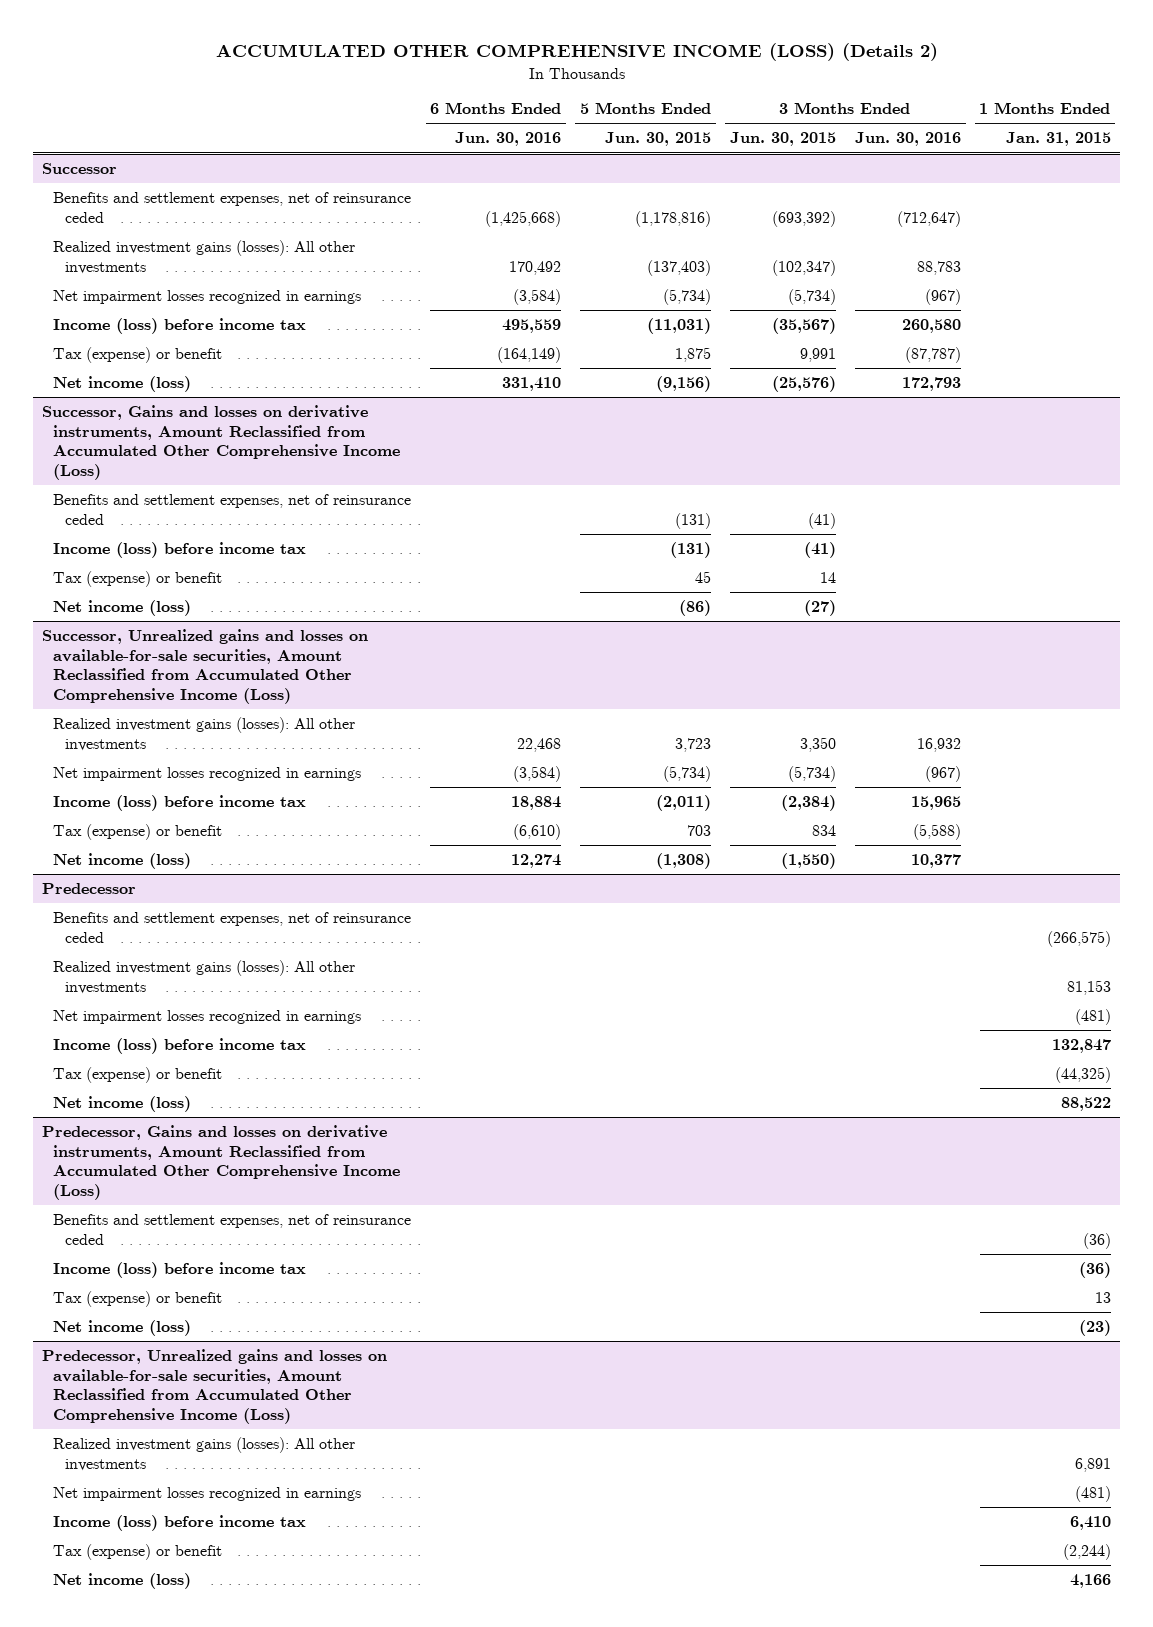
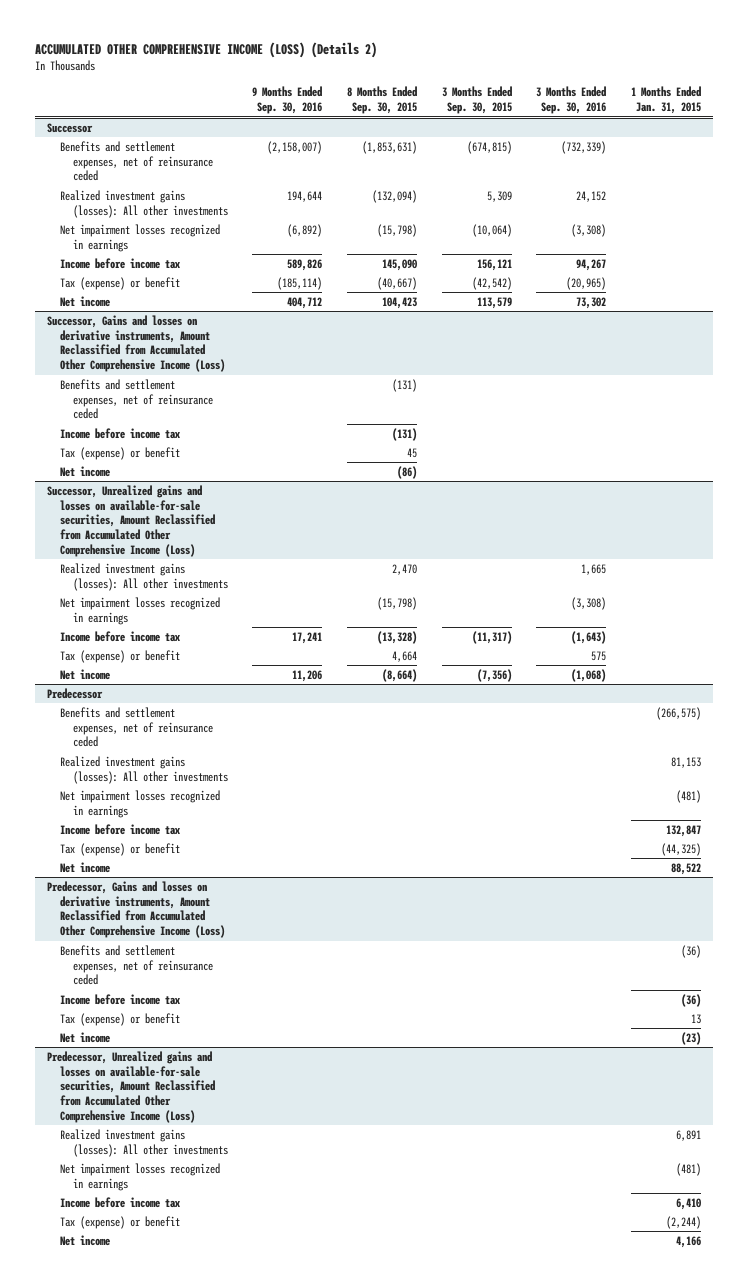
- | 6 Months Ended Jun. 30, 2016 | 5 Months Ended Jun. 30, 2015 | 3 Months Ended Jun. 30, 2015 | 3 Months Ended Jun. 30, 2016 | 1 Months Ended Jan. 31, 2015
+ | 9 Months Ended Sep. 30, 2016 | 8 Months Ended Sep. 30, 2015 | 3 Months Ended Sep. 30, 2015 | 3 Months Ended Sep. 30, 2016 | 1 Months Ended Jan. 31, 2015
@ Successor
- Income (loss) before income tax | 495,559 | (11,031) | (35,567) | 260,580 |
+ Income before income tax | 589,826 | 145,090 | 156,121 | 94,267 |
- Net income (loss) | 331,410 | (9,156) | (25,576) | 172,793 |
+ Net income | 404,712 | 104,423 | 113,579 | 73,302 |
@ Successor, Gains and losses on derivative instruments, Amount Reclassified from Accumulated Other Comprehensive Income (Loss)
- Income (loss) before income tax | | (131) | (41) | |
+ Income before income tax | | (131) | | |
- Net income (loss) | | (86) | (27) | |
+ Net income | | (86) | | |
@ Successor, Unrealized gains and losses on available-for-sale securities, Amount Reclassified from Accumulated Other Comprehensive Income (Loss)
- Income (loss) before income tax | 18,884 | (2,011) | (2,384) | 15,965 |
+ Income before income tax | 17,241 | (13,328) | (11,317) | (1,643) |
- Net income (loss) | 12,274 | (1,308) | (1,550) | 10,377 |
+ Net income | 11,206 | (8,664) | (7,356) | (1,068) |
@ Predecessor
- Income (loss) before income tax | | | | | 132,847
+ Income before income tax | | | | | 132,847
- Net income (loss) | | | | | 88,522
+ Net income | | | | | 88,522
@ Predecessor, Gains and losses on derivative instruments, Amount Reclassified from Accumulated Other Comprehensive Income (Loss)
- Income (loss) before income tax | | | | | (36)
+ Income before income tax | | | | | (36)
- Net income (loss) | | | | | (23)
+ Net income | | | | | (23)
@ Predecessor, Unrealized gains and losses on available-for-sale securities, Amount Reclassified from Accumulated Other Comprehensive Income (Loss)
- Income (loss) before income tax | | | | | 6,410
+ Income before income tax | | | | | 6,410
- Net income (loss) | | | | | 4,166
+ Net income | | | | | 4,166

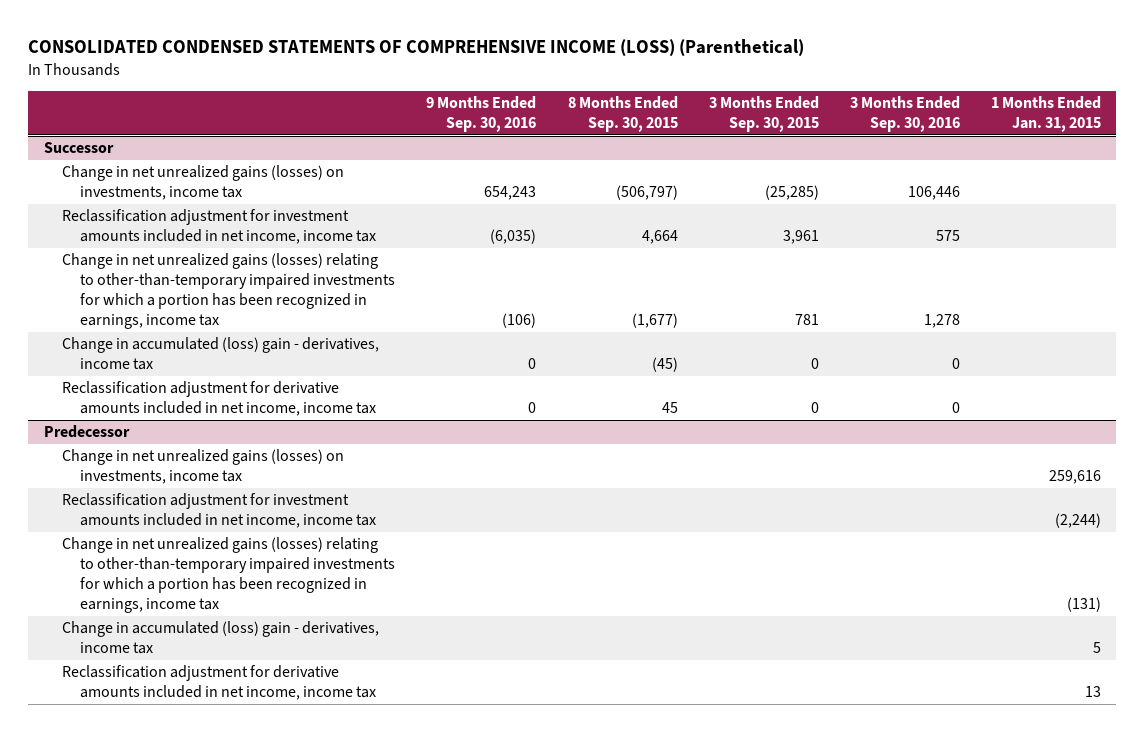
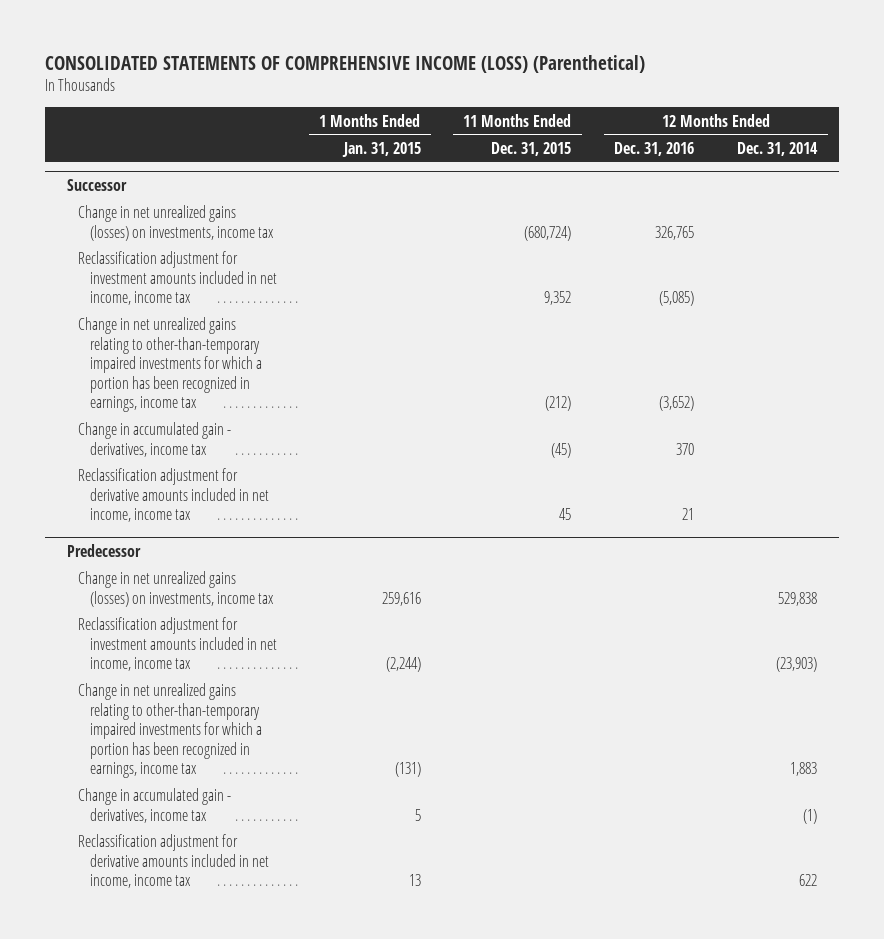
- CONSOLIDATED CONDENSED STATEMENTS OF COMPREHENSIVE INCOME (LOSS) (Parenthetical)
+ CONSOLIDATED STATEMENTS OF COMPREHENSIVE INCOME (LOSS) (Parenthetical)
- | 9 Months Ended Sep. 30, 2016 | 8 Months Ended Sep. 30, 2015 | 3 Months Ended Sep. 30, 2015 | 3 Months Ended Sep. 30, 2016 | 1 Months Ended Jan. 31, 2015
+ | 1 Months Ended Jan. 31, 2015 | 11 Months Ended Dec. 31, 2015 | 12 Months Ended Dec. 31, 2016 | 12 Months Ended Dec. 31, 2014
@ Successor
- Change in net unrealized gains (losses) relating to other-than-temporary impaired investments for which a portion has been recognized in earnings, income tax | (106) | (1,677) | 781 | 1,278 |
- Change in accumulated (loss) gain - derivatives, income tax | 0 | (45) | 0 | 0 |
+ Change in net unrealized gains relating to other-than-temporary impaired investments for which a portion has been recognized in earnings, income tax | | (212) | (3,652) |
+ Change in accumulated gain - derivatives, income tax | | (45) | 370 |
@ Predecessor
- Change in net unrealized gains (losses) relating to other-than-temporary impaired investments for which a portion has been recognized in earnings, income tax | | | | | (131)
- Change in accumulated (loss) gain - derivatives, income tax | | | | | 5
+ Change in net unrealized gains relating to other-than-temporary impaired investments for which a portion has been recognized in earnings, income tax | (131) | | | 1,883
+ Change in accumulated gain - derivatives, income tax | 5 | | | (1)

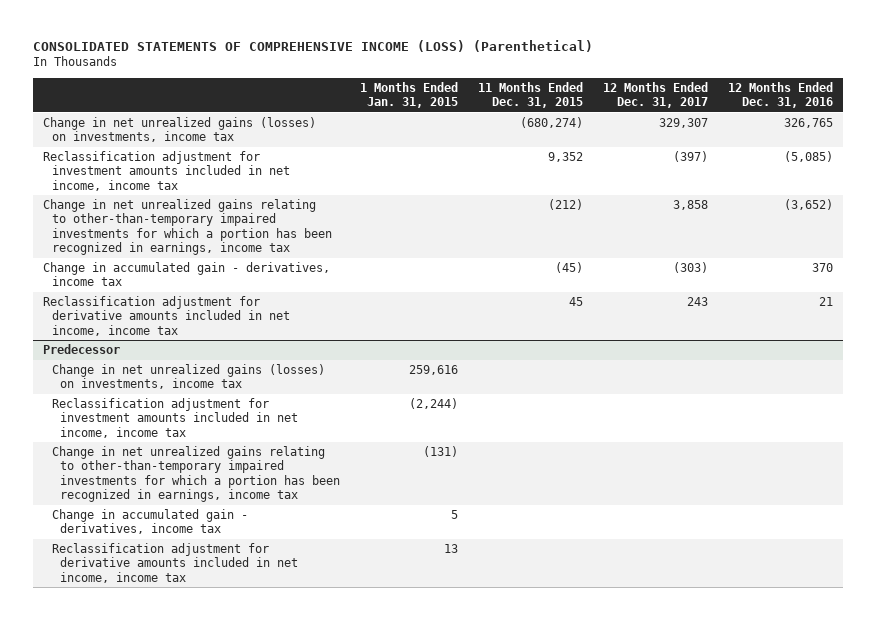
- | 1 Months Ended Jan. 31, 2015 | 11 Months Ended Dec. 31, 2015 | 12 Months Ended Dec. 31, 2016 | 12 Months Ended Dec. 31, 2014
+ | 1 Months Ended Jan. 31, 2015 | 11 Months Ended Dec. 31, 2015 | 12 Months Ended Dec. 31, 2017 | 12 Months Ended Dec. 31, 2016
- Successor
- Change in net unrealized gains (losses) on investments, income tax | | (680,724) | 326,765 |
+ Change in net unrealized gains (losses) on investments, income tax | | (680,274) | 329,307 | 326,765

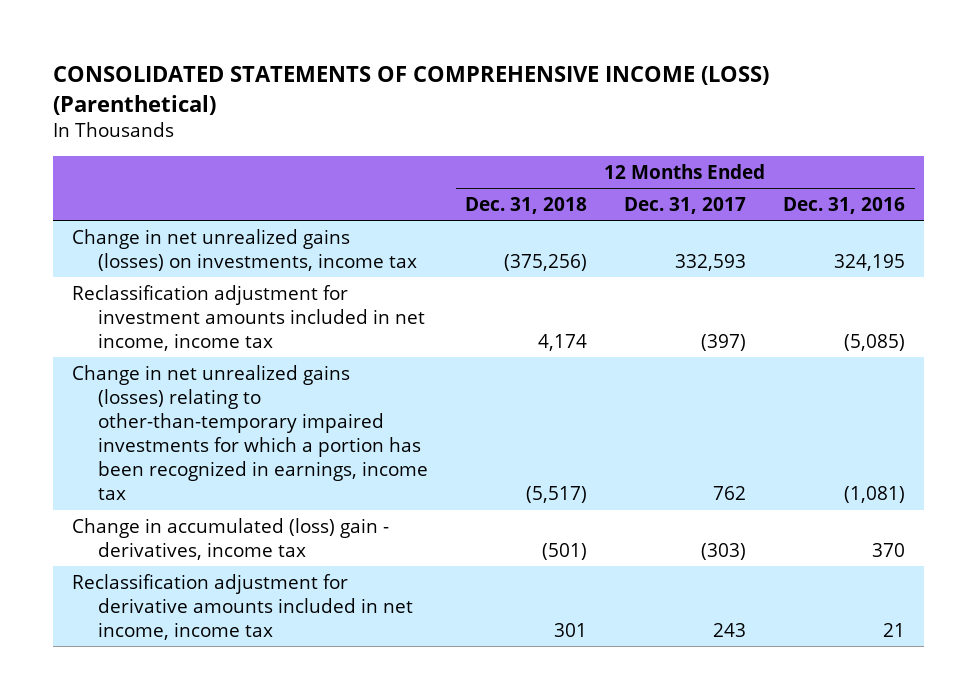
- | 1 Months Ended Jan. 31, 2015 | 11 Months Ended Dec. 31, 2015 | 12 Months Ended Dec. 31, 2017 | 12 Months Ended Dec. 31, 2016
+ | 12 Months Ended Dec. 31, 2018 | 12 Months Ended Dec. 31, 2017 | 12 Months Ended Dec. 31, 2016
- Change in net unrealized gains (losses) on investments, income tax | | (680,274) | 329,307 | 326,765
+ Change in net unrealized gains (losses) on investments, income tax | (375,256) | 332,593 | 324,195
- Change in net unrealized gains relating to other-than-temporary impaired investments for which a portion has been recognized in earnings, income tax | | (212) | 3,858 | (3,652)
- Change in accumulated gain - derivatives, income tax | | (45) | (303) | 370
+ Change in net unrealized gains (losses) relating to other-than-temporary impaired investments for which a portion has been recognized in earnings, income tax | (5,517) | 762 | (1,081)
+ Change in accumulated (loss) gain - derivatives, income tax | (501) | (303) | 370
- Predecessor
- Change in net unrealized gains (losses) on investments, income tax | 259,616 | | |
- Reclassification adjustment for investment amounts included in net income, income tax | (2,244) | | |
- Change in net unrealized gains relating to other-than-temporary impaired investments for which a portion has been recognized in earnings, income tax | (131) | | |
- Change in accumulated gain - derivatives, income tax | 5 | | |
- Reclassification adjustment for derivative amounts included in net income, income tax | 13 | | |

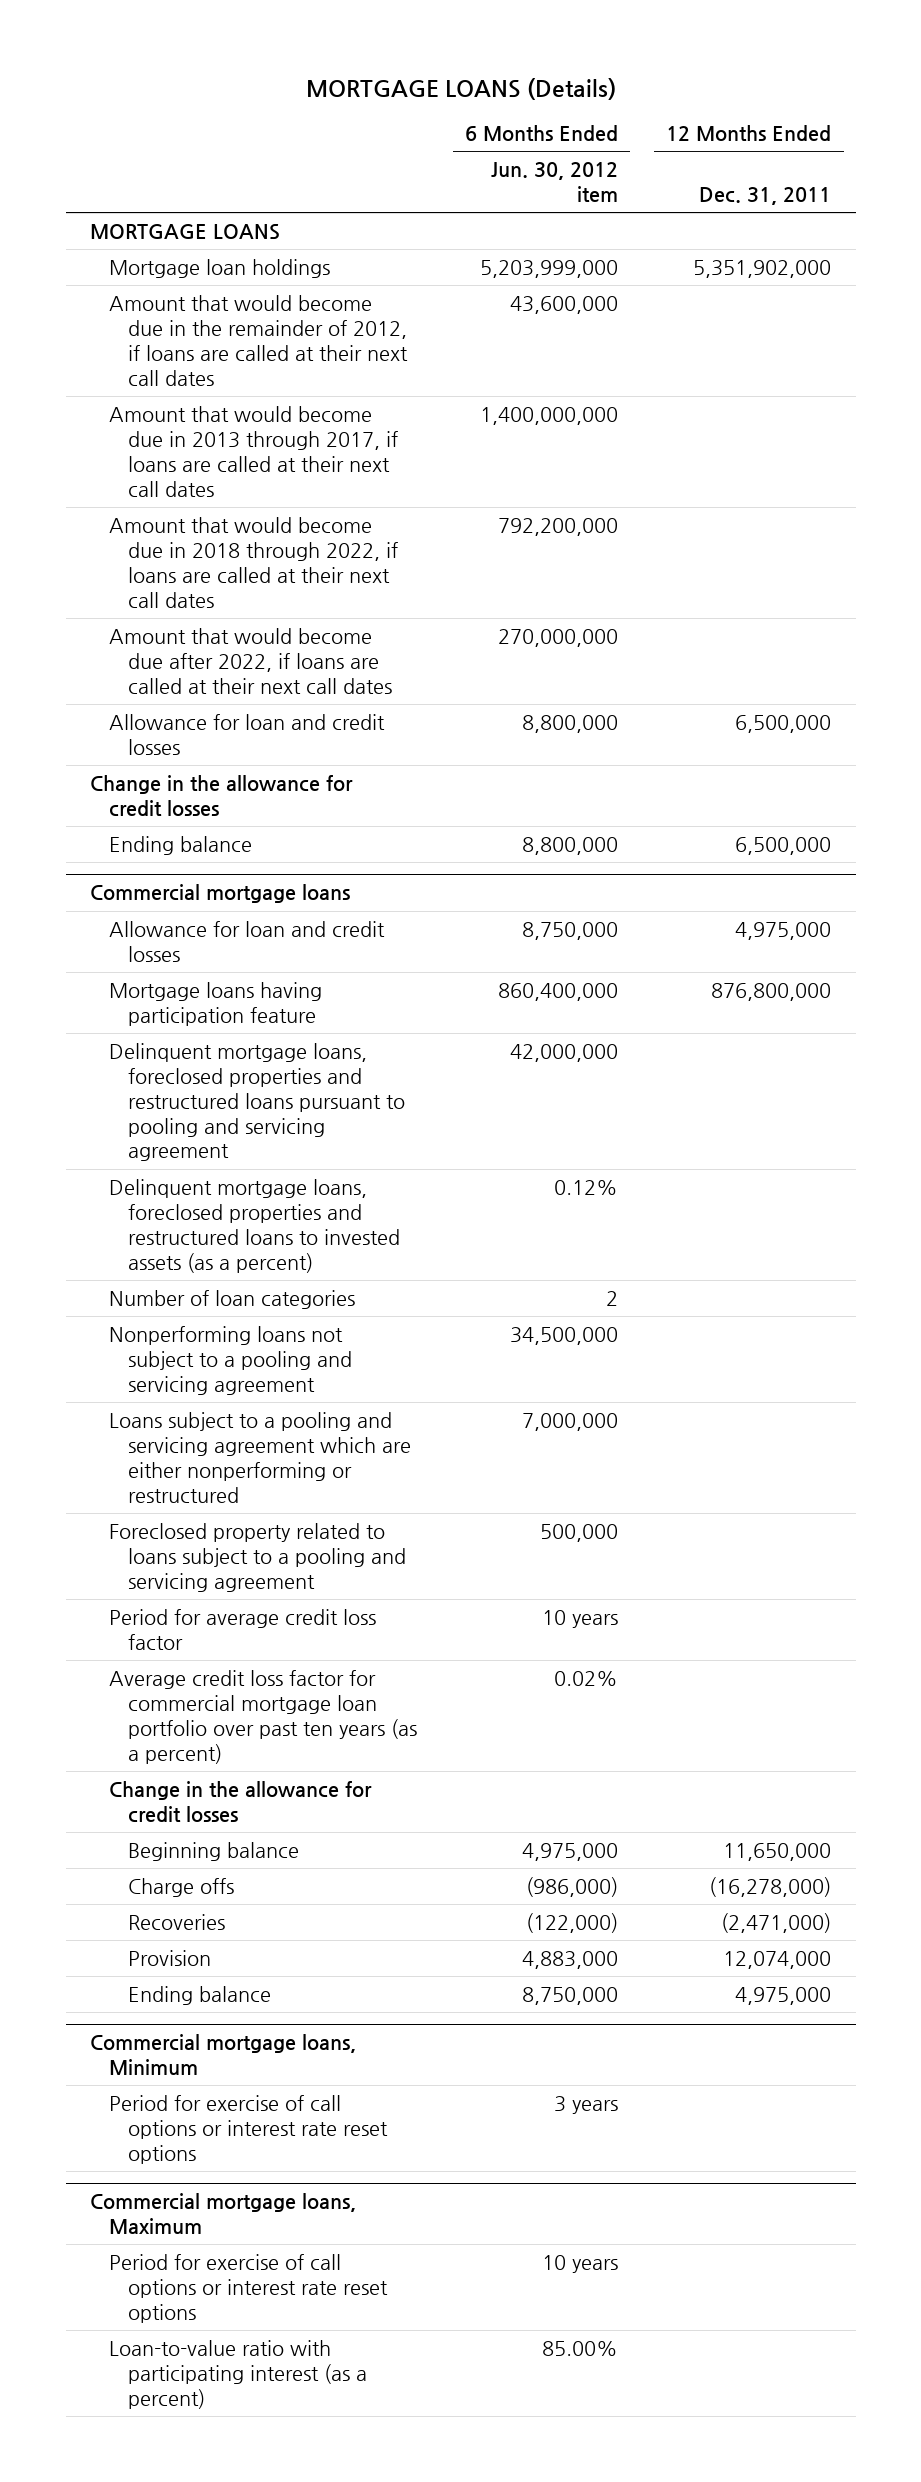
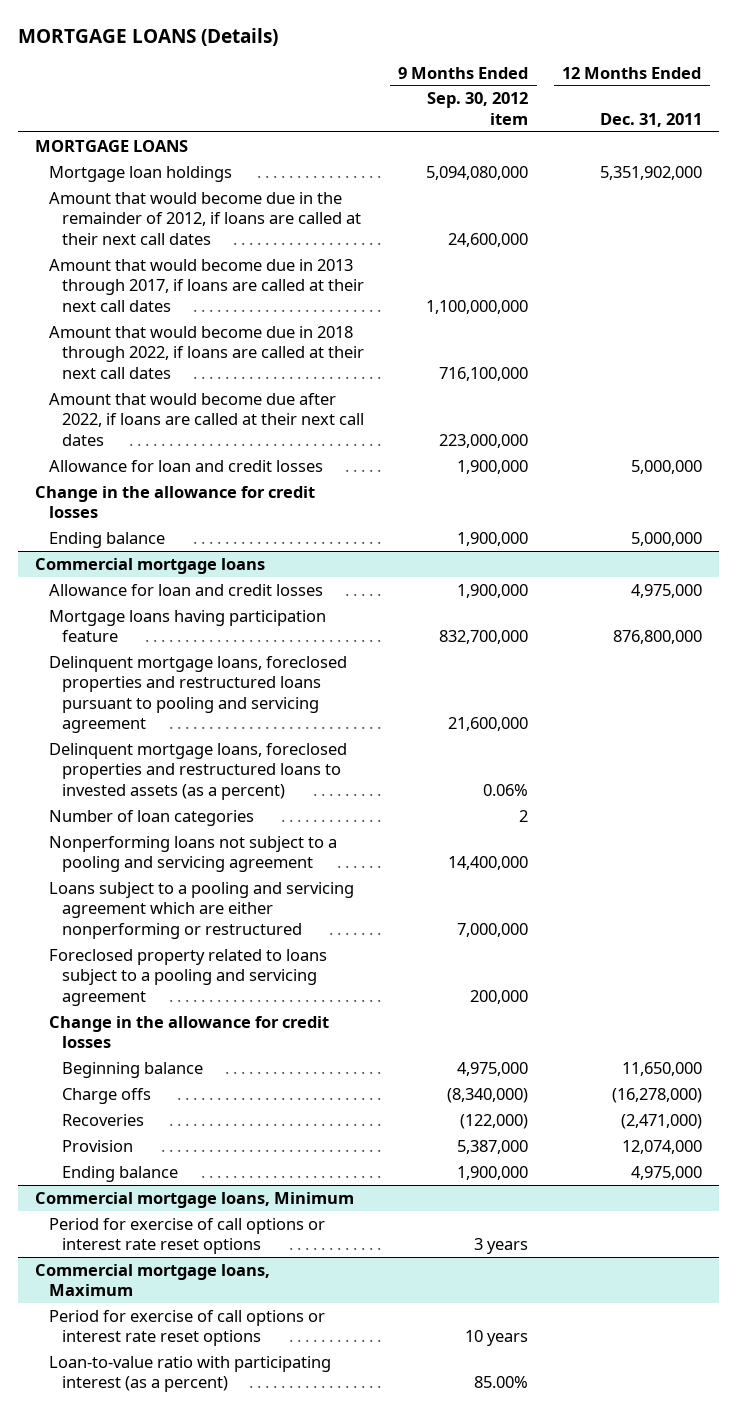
- | 6 Months Ended Jun. 30, 2012 item | 12 Months Ended Dec. 31, 2011
+ | 9 Months Ended Sep. 30, 2012 item | 12 Months Ended Dec. 31, 2011
- Allowance for loan and credit losses | 8,800,000 | 6,500,000
+ Allowance for loan and credit losses | 1,900,000 | 5,000,000
- Ending balance | 8,800,000 | 6,500,000
+ Ending balance | 1,900,000 | 5,000,000
@ Commercial mortgage loans
- Period for average credit loss factor | 10 years |
- Average credit loss factor for commercial mortgage loan portfolio over past ten years (as a percent) | 0.02% |

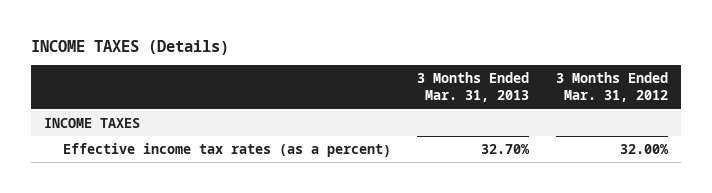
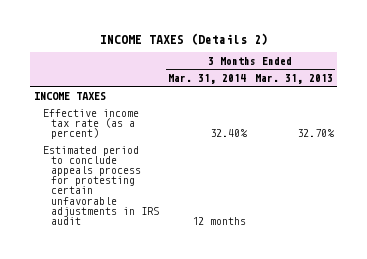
- INCOME TAXES (Details)
+ INCOME TAXES (Details 2)
- | 3 Months Ended Mar. 31, 2013 | 3 Months Ended Mar. 31, 2012
+ | 3 Months Ended Mar. 31, 2014 | 3 Months Ended Mar. 31, 2013
- Effective income tax rates (as a percent) | 32.70% | 32.00%
+ Effective income tax rate (as a percent) | 32.40% | 32.70%
+ Estimated period to conclude appeals process for protesting certain unfavorable adjustments in IRS audit | 12 months |

